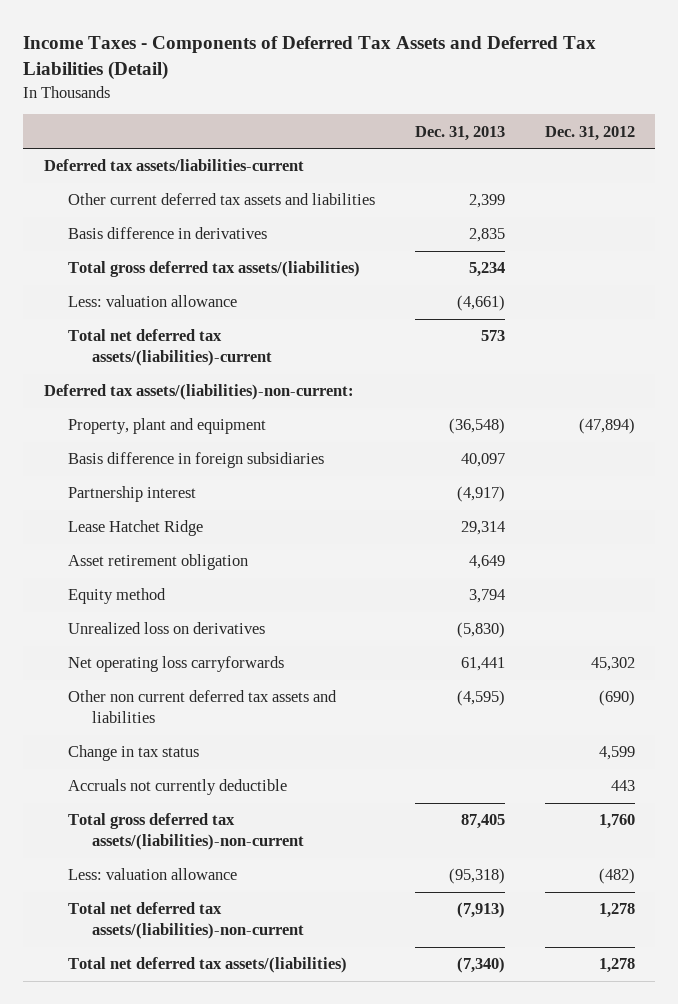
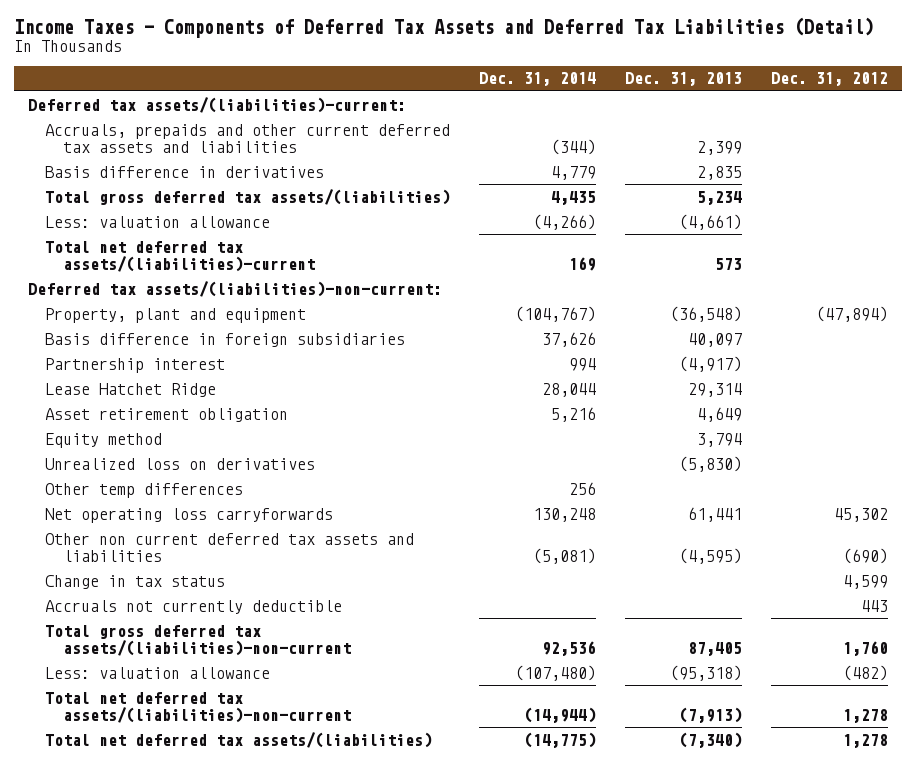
- | Dec. 31, 2013 | Dec. 31, 2012
+ | Dec. 31, 2014 | Dec. 31, 2013 | Dec. 31, 2012
- Deferred tax assets/liabilities-current
- Other current deferred tax assets and liabilities | 2,399 |
+ Deferred tax assets/(liabilities)-current:
+ Accruals, prepaids and other current deferred tax assets and liabilities | (344) | 2,399 |
+ Other temp differences | 256 | |

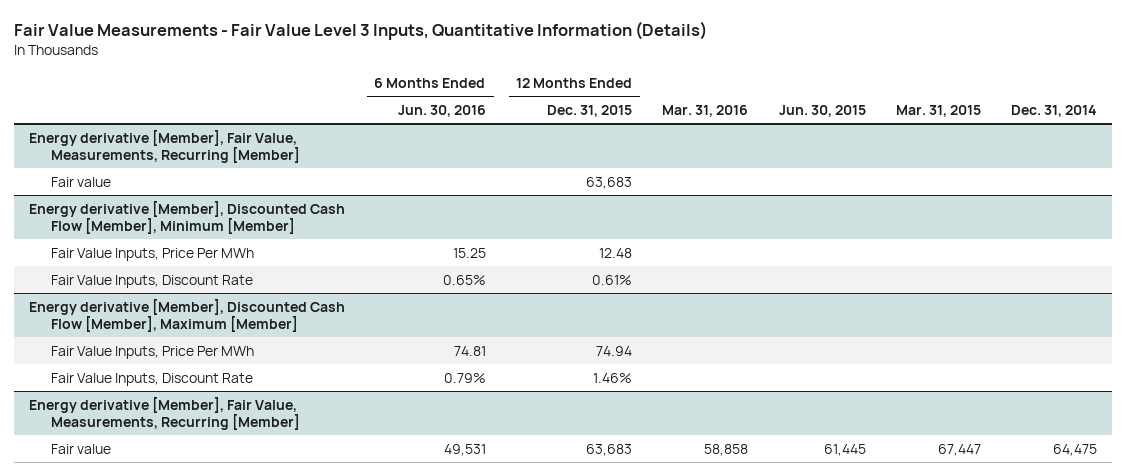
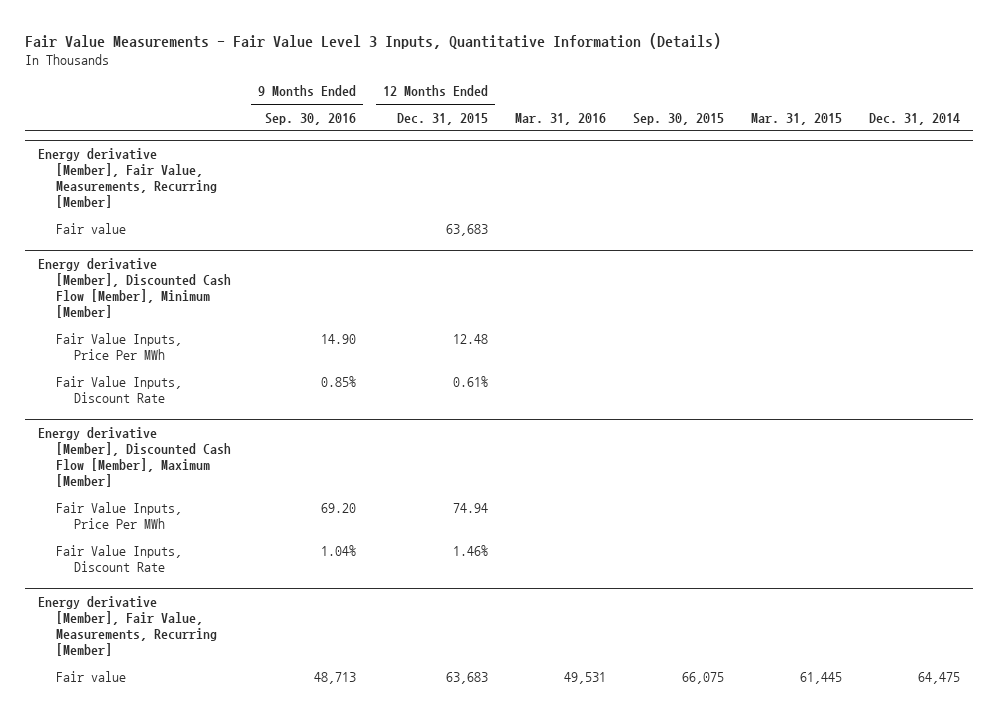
- | 6 Months Ended Jun. 30, 2016 | 12 Months Ended Dec. 31, 2015 | Mar. 31, 2016 | Jun. 30, 2015 | Mar. 31, 2015 | Dec. 31, 2014
+ | 9 Months Ended Sep. 30, 2016 | 12 Months Ended Dec. 31, 2015 | Mar. 31, 2016 | Sep. 30, 2015 | Mar. 31, 2015 | Dec. 31, 2014
@ Energy derivative [Member], Fair Value, Measurements, Recurring [Member]
- Fair value | 49,531 | 63,683 | 58,858 | 61,445 | 67,447 | 64,475
+ Fair value | 48,713 | 63,683 | 49,531 | 66,075 | 61,445 | 64,475

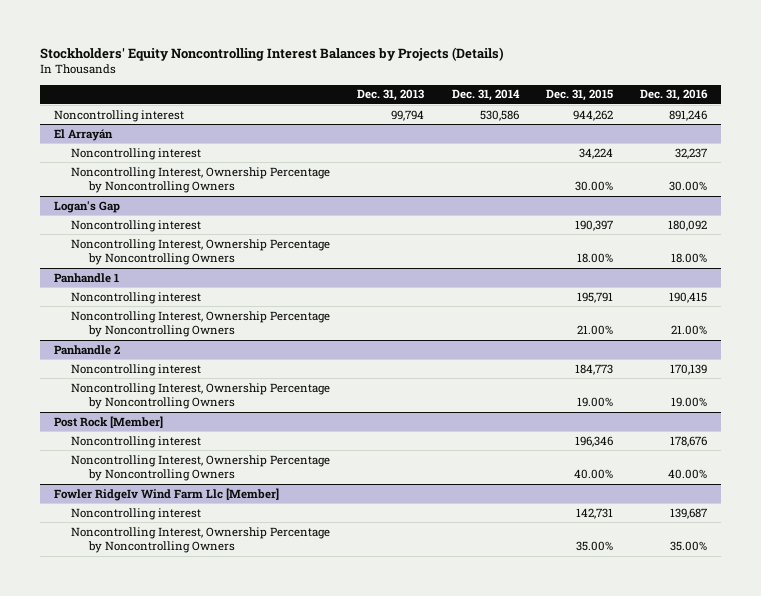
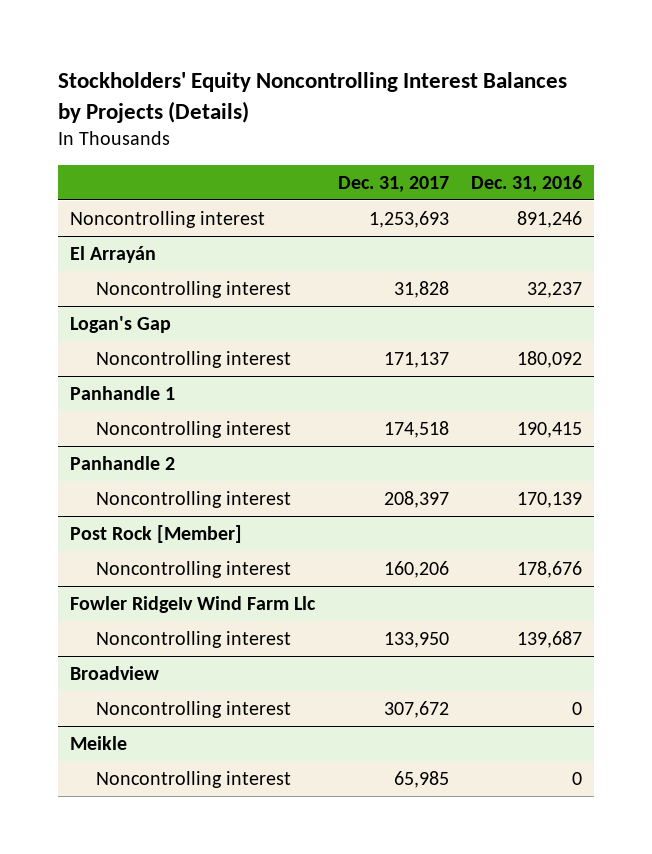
- | Dec. 31, 2013 | Dec. 31, 2014 | Dec. 31, 2015 | Dec. 31, 2016
+ | Dec. 31, 2017 | Dec. 31, 2016
@ El Arrayán
- Noncontrolling Interest, Ownership Percentage by Noncontrolling Owners | | | 30.00% | 30.00%
@ Logan's Gap
- Noncontrolling Interest, Ownership Percentage by Noncontrolling Owners | | | 18.00% | 18.00%
@ Panhandle 1
- Noncontrolling Interest, Ownership Percentage by Noncontrolling Owners | | | 21.00% | 21.00%
@ Panhandle 2
- Noncontrolling Interest, Ownership Percentage by Noncontrolling Owners | | | 19.00% | 19.00%
@ Post Rock [Member]
- Noncontrolling Interest, Ownership Percentage by Noncontrolling Owners | | | 40.00% | 40.00%
- Fowler RidgeIv Wind Farm Llc [Member]
+ Fowler RidgeIv Wind Farm Llc
- Noncontrolling Interest, Ownership Percentage by Noncontrolling Owners | | | 35.00% | 35.00%
+ Broadview
+ Noncontrolling interest | 307,672 | 0
+ Meikle
+ Noncontrolling interest | 65,985 | 0

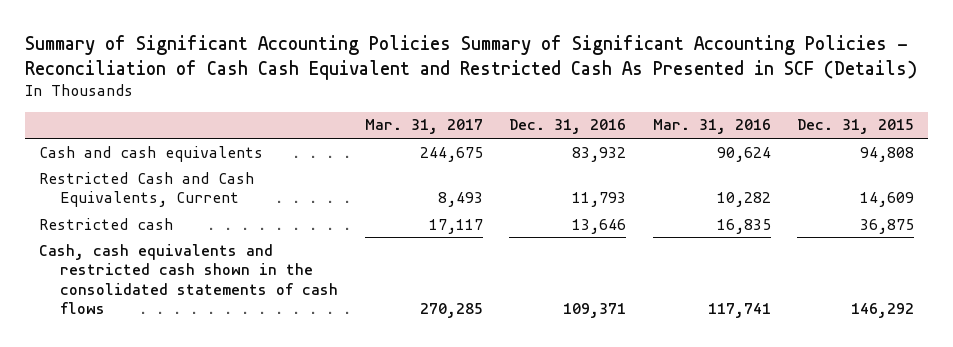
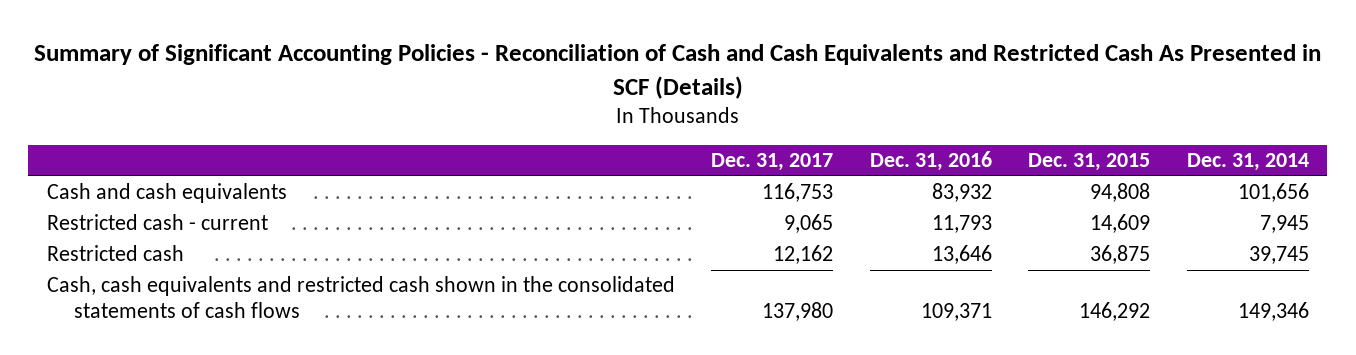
- Summary of Significant Accounting Policies Summary of Significant Accounting Policies - Reconciliation of Cash Cash Equivalent and Restricted Cash As Presented in SCF (Details)
+ Summary of Significant Accounting Policies - Reconciliation of Cash and Cash Equivalents and Restricted Cash As Presented in SCF (Details)
- | Mar. 31, 2017 | Dec. 31, 2016 | Mar. 31, 2016 | Dec. 31, 2015
+ | Dec. 31, 2017 | Dec. 31, 2016 | Dec. 31, 2015 | Dec. 31, 2014
- Restricted Cash and Cash Equivalents, Current | 8,493 | 11,793 | 10,282 | 14,609
+ Restricted cash - current | 9,065 | 11,793 | 14,609 | 7,945

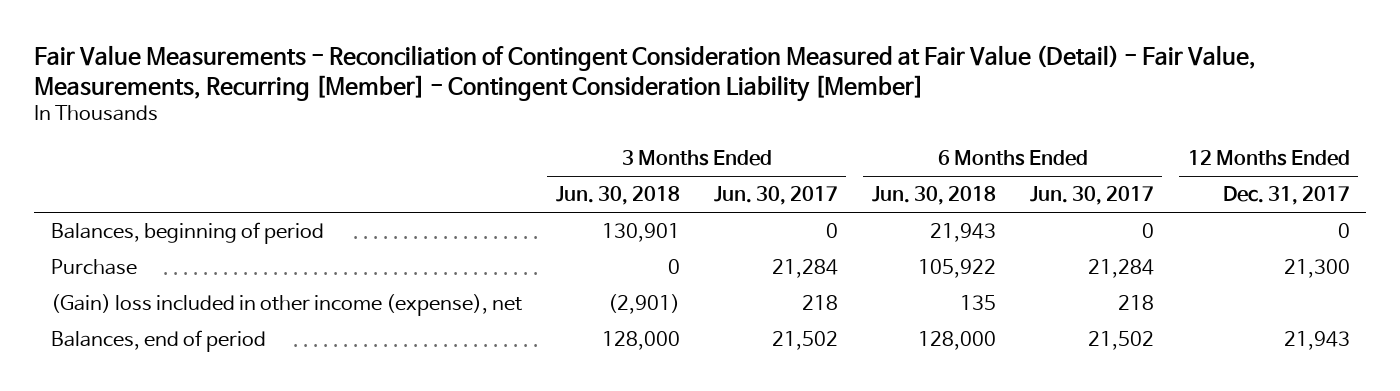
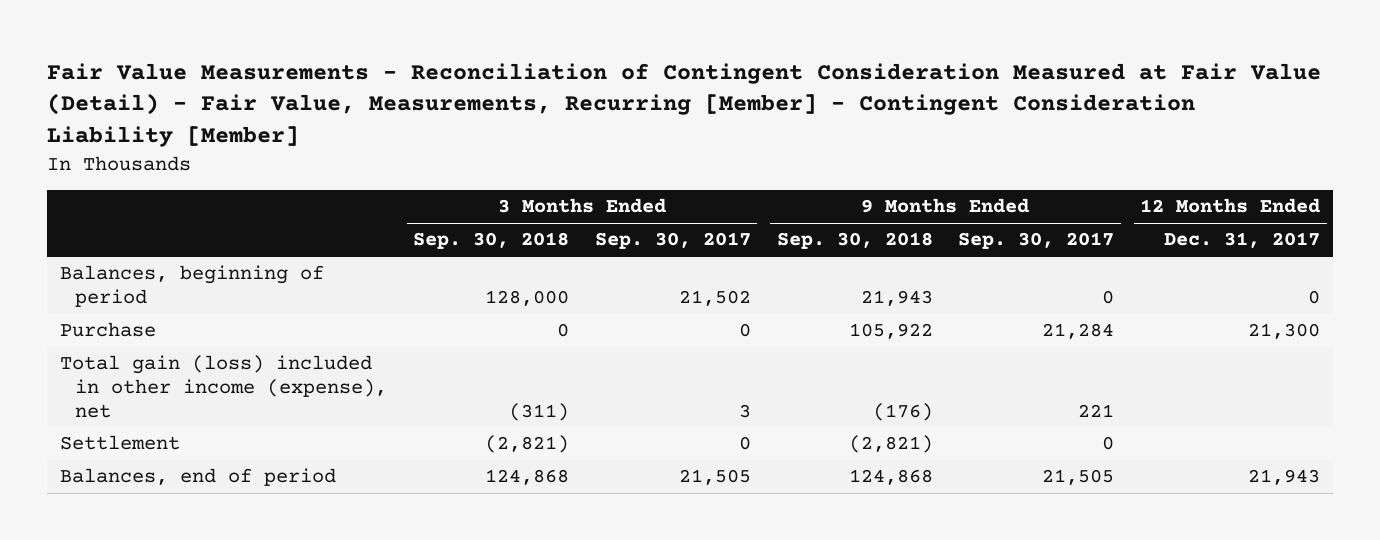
- | 3 Months Ended Jun. 30, 2018 | 3 Months Ended Jun. 30, 2017 | 6 Months Ended Jun. 30, 2018 | 6 Months Ended Jun. 30, 2017 | 12 Months Ended Dec. 31, 2017
+ | 3 Months Ended Sep. 30, 2018 | 3 Months Ended Sep. 30, 2017 | 9 Months Ended Sep. 30, 2018 | 9 Months Ended Sep. 30, 2017 | 12 Months Ended Dec. 31, 2017
- (Gain) loss included in other income (expense), net | (2,901) | 218 | 135 | 218 |
+ Total gain (loss) included in other income (expense), net | (311) | 3 | (176) | 221 |
+ Settlement | (2,821) | 0 | (2,821) | 0 |

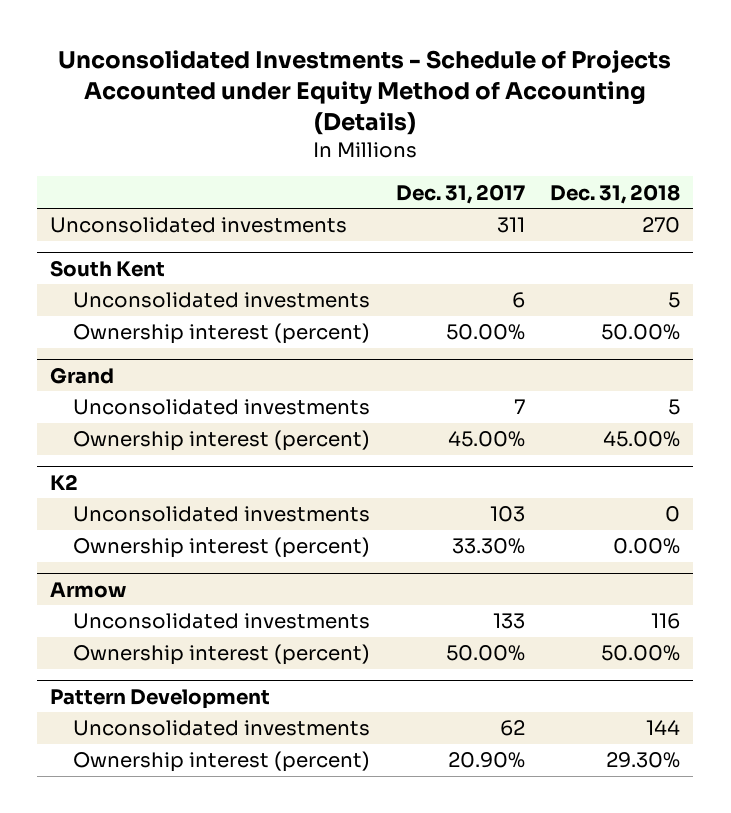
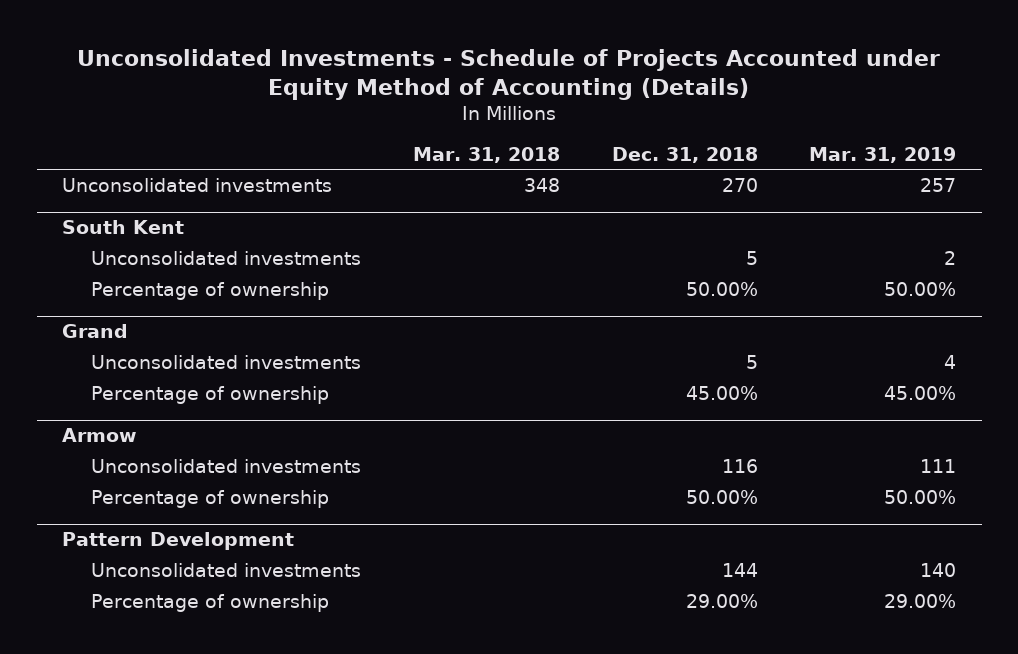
- | Dec. 31, 2017 | Dec. 31, 2018
+ | Mar. 31, 2018 | Dec. 31, 2018 | Mar. 31, 2019
@ South Kent
- Ownership interest (percent) | 50.00% | 50.00%
+ Percentage of ownership | | 50.00% | 50.00%
@ Grand
- Ownership interest (percent) | 45.00% | 45.00%
- K2
- Unconsolidated investments | 103 | 0
- Ownership interest (percent) | 33.30% | 0.00%
@ Grand
+ Percentage of ownership | | 45.00% | 45.00%
@ Armow
- Ownership interest (percent) | 50.00% | 50.00%
+ Percentage of ownership | | 50.00% | 50.00%
@ Pattern Development
- Ownership interest (percent) | 20.90% | 29.30%
+ Percentage of ownership | | 29.00% | 29.00%

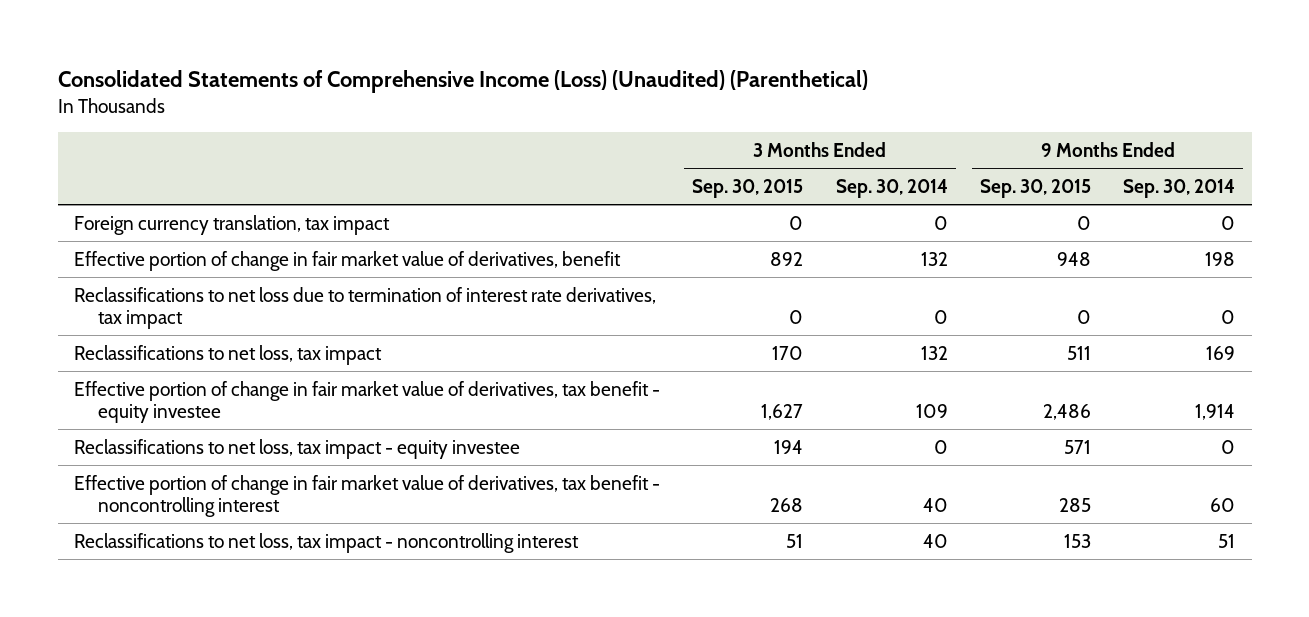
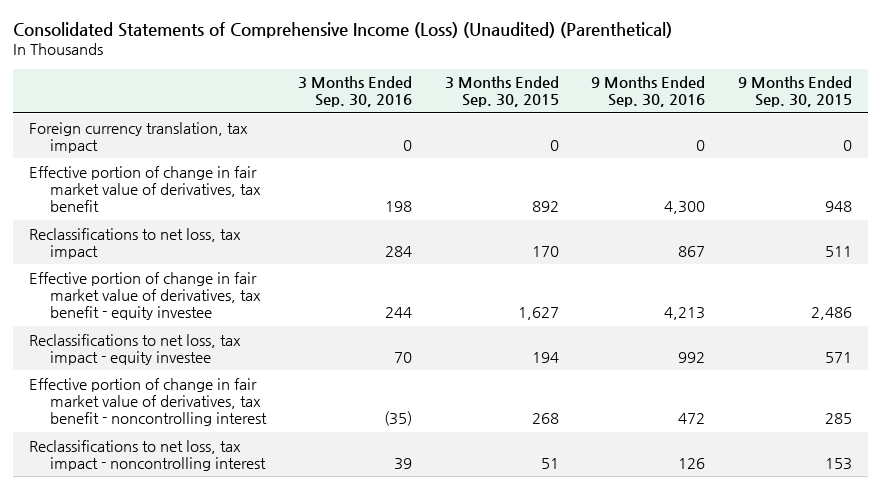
- | 3 Months Ended Sep. 30, 2015 | 3 Months Ended Sep. 30, 2014 | 9 Months Ended Sep. 30, 2015 | 9 Months Ended Sep. 30, 2014
+ | 3 Months Ended Sep. 30, 2016 | 3 Months Ended Sep. 30, 2015 | 9 Months Ended Sep. 30, 2016 | 9 Months Ended Sep. 30, 2015
- Effective portion of change in fair market value of derivatives, benefit | 892 | 132 | 948 | 198
- Reclassifications to net loss due to termination of interest rate derivatives, tax impact | 0 | 0 | 0 | 0
+ Effective portion of change in fair market value of derivatives, tax benefit | 198 | 892 | 4,300 | 948

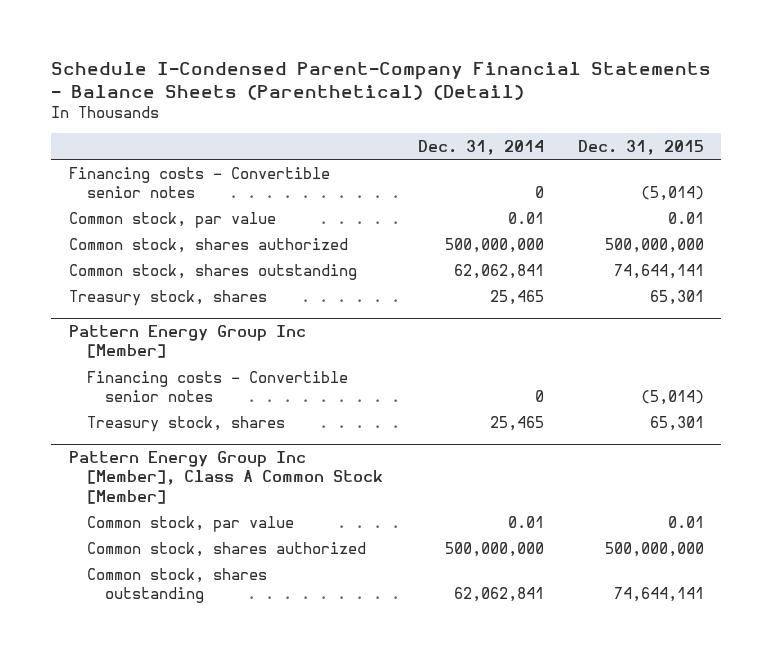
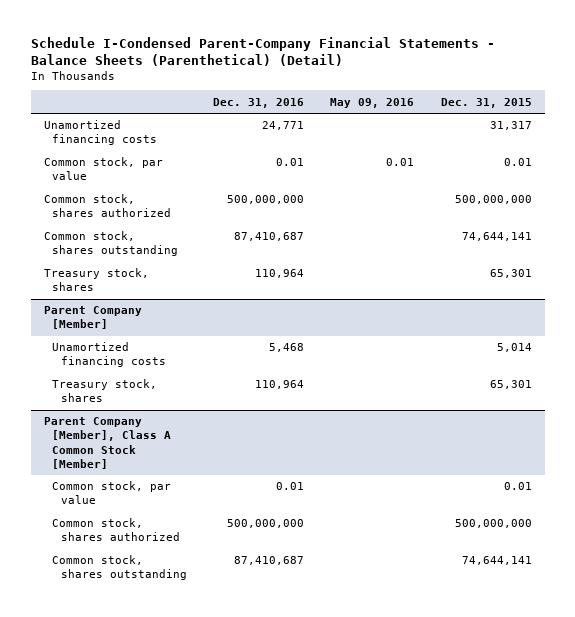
- | Dec. 31, 2014 | Dec. 31, 2015
+ | Dec. 31, 2016 | May 09, 2016 | Dec. 31, 2015
- Financing costs - Convertible senior notes | 0 | (5,014)
+ Unamortized financing costs | 24,771 | | 31,317
- Pattern Energy Group Inc [Member]
- Financing costs - Convertible senior notes | 0 | (5,014)
+ Parent Company [Member]
+ Unamortized financing costs | 5,468 | | 5,014
- Pattern Energy Group Inc [Member], Class A Common Stock [Member]
+ Parent Company [Member], Class A Common Stock [Member]

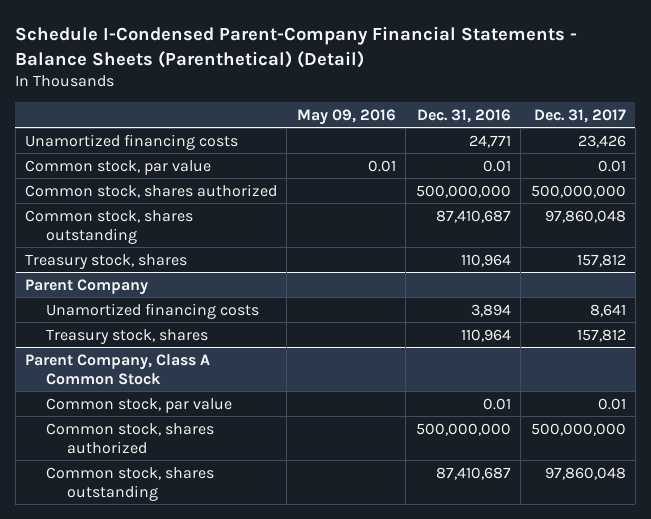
- | Dec. 31, 2016 | May 09, 2016 | Dec. 31, 2015
+ | May 09, 2016 | Dec. 31, 2016 | Dec. 31, 2017
- Parent Company [Member]
- Unamortized financing costs | 5,468 | | 5,014
+ Parent Company
+ Unamortized financing costs | | 3,894 | 8,641
- Parent Company [Member], Class A Common Stock [Member]
+ Parent Company, Class A Common Stock

